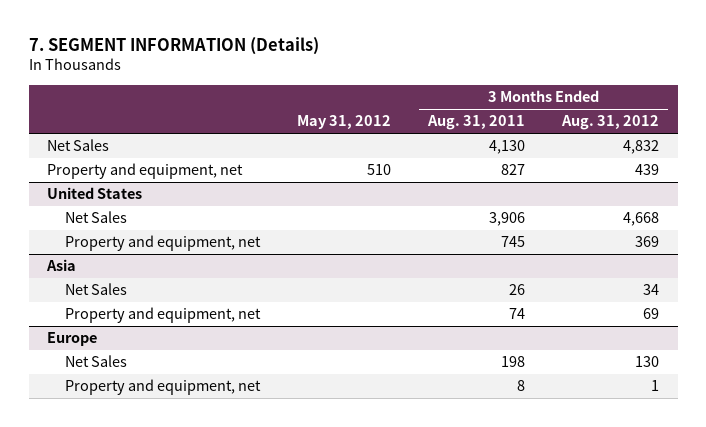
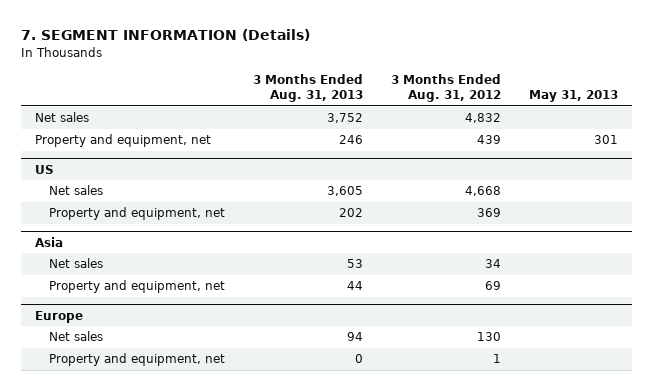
- | May 31, 2012 | 3 Months Ended Aug. 31, 2011 | 3 Months Ended Aug. 31, 2012
+ | 3 Months Ended Aug. 31, 2013 | 3 Months Ended Aug. 31, 2012 | May 31, 2013
- Net Sales | | 4,130 | 4,832
+ Net sales | 3,752 | 4,832 |
- United States
- Net Sales | | 3,906 | 4,668
+ US
+ Net sales | 3,605 | 4,668 |
@ Asia
- Net Sales | | 26 | 34
+ Net sales | 53 | 34 |
@ Europe
- Net Sales | | 198 | 130
+ Net sales | 94 | 130 |

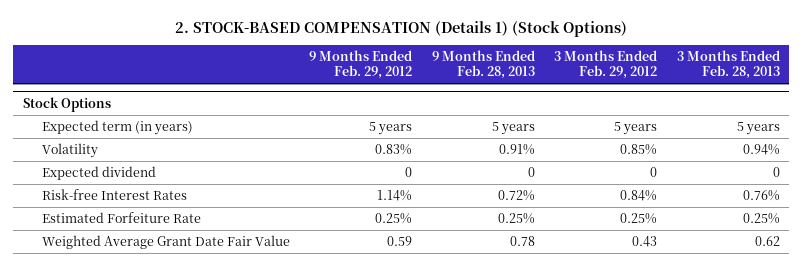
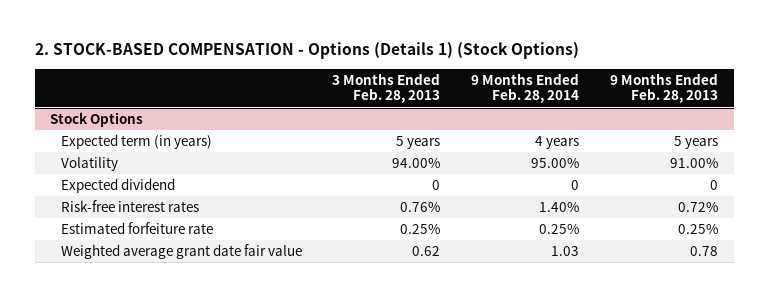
- 2. STOCK-BASED COMPENSATION (Details 1) (Stock Options)
+ 2. STOCK-BASED COMPENSATION - Options (Details 1) (Stock Options)
- | 9 Months Ended Feb. 29, 2012 | 9 Months Ended Feb. 28, 2013 | 3 Months Ended Feb. 29, 2012 | 3 Months Ended Feb. 28, 2013
+ | 3 Months Ended Feb. 28, 2013 | 9 Months Ended Feb. 28, 2014 | 9 Months Ended Feb. 28, 2013
@ Stock Options
- Volatility | 0.83% | 0.91% | 0.85% | 0.94%
+ Volatility | 94.00% | 95.00% | 91.00%
- Risk-free Interest Rates | 1.14% | 0.72% | 0.84% | 0.76%
- Estimated Forfeiture Rate | 0.25% | 0.25% | 0.25% | 0.25%
- Weighted Average Grant Date Fair Value | 0.59 | 0.78 | 0.43 | 0.62
+ Risk-free interest rates | 0.76% | 1.40% | 0.72%
+ Estimated forfeiture rate | 0.25% | 0.25% | 0.25%
+ Weighted average grant date fair value | 0.62 | 1.03 | 0.78

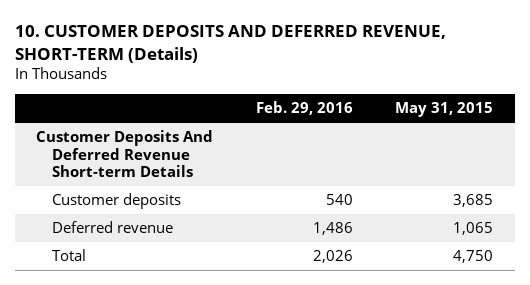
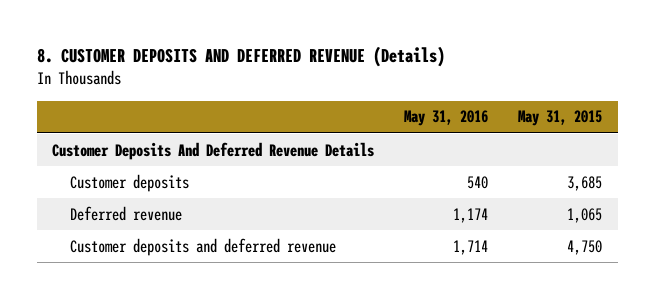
- 10. CUSTOMER DEPOSITS AND DEFERRED REVENUE, SHORT-TERM (Details)
+ 8. CUSTOMER DEPOSITS AND DEFERRED REVENUE (Details)
- | Feb. 29, 2016 | May 31, 2015
+ | May 31, 2016 | May 31, 2015
- Customer Deposits And Deferred Revenue Short-term Details
+ Customer Deposits And Deferred Revenue Details
- Total | 2,026 | 4,750
+ Customer deposits and deferred revenue | 1,714 | 4,750

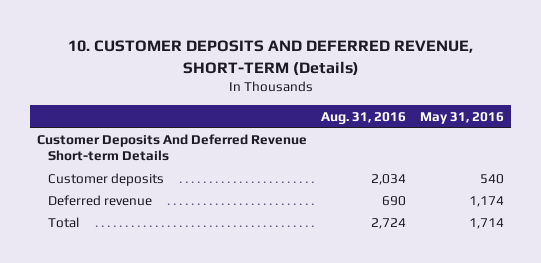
- 8. CUSTOMER DEPOSITS AND DEFERRED REVENUE (Details)
+ 10. CUSTOMER DEPOSITS AND DEFERRED REVENUE, SHORT-TERM (Details)
- | May 31, 2016 | May 31, 2015
+ | Aug. 31, 2016 | May 31, 2016
- Customer Deposits And Deferred Revenue Details
+ Customer Deposits And Deferred Revenue Short-term Details
- Customer deposits and deferred revenue | 1,714 | 4,750
+ Total | 2,724 | 1,714

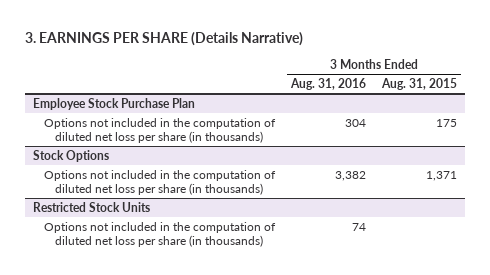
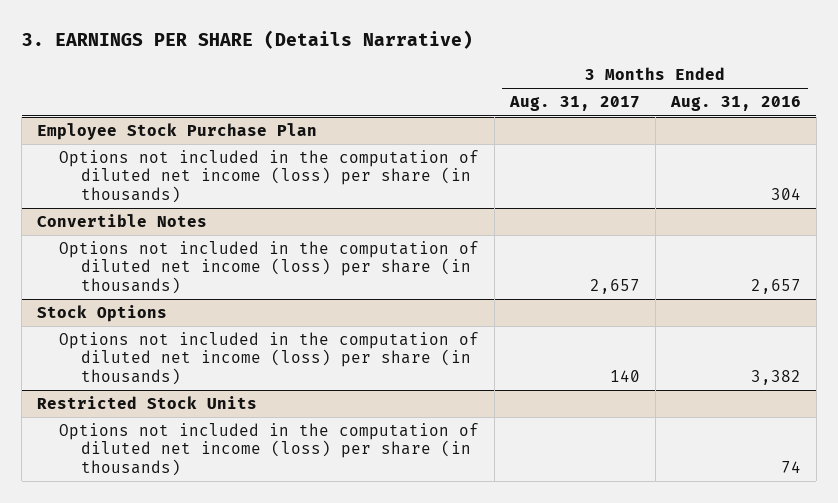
- | 3 Months Ended Aug. 31, 2016 | 3 Months Ended Aug. 31, 2015
+ | 3 Months Ended Aug. 31, 2017 | 3 Months Ended Aug. 31, 2016
@ Employee Stock Purchase Plan
- Options not included in the computation of diluted net loss per share (in thousands) | 304 | 175
+ Options not included in the computation of diluted net income (loss) per share (in thousands) | | 304
+ Convertible Notes
+ Options not included in the computation of diluted net income (loss) per share (in thousands) | 2,657 | 2,657
@ Stock Options
- Options not included in the computation of diluted net loss per share (in thousands) | 3,382 | 1,371
+ Options not included in the computation of diluted net income (loss) per share (in thousands) | 140 | 3,382
@ Restricted Stock Units
- Options not included in the computation of diluted net loss per share (in thousands) | 74 |
+ Options not included in the computation of diluted net income (loss) per share (in thousands) | | 74

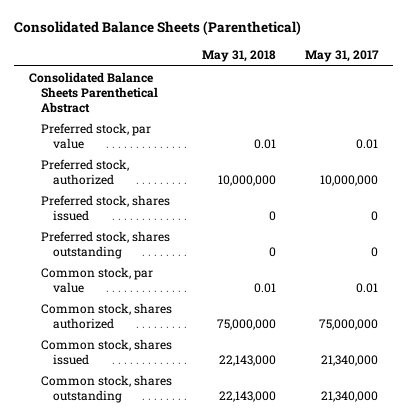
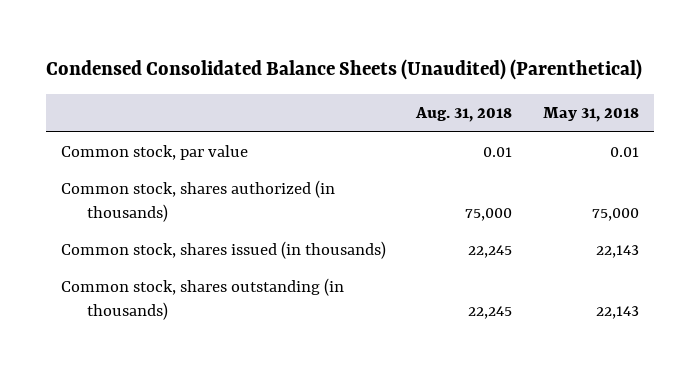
- Consolidated Balance Sheets (Parenthetical)
+ Condensed Consolidated Balance Sheets (Unaudited) (Parenthetical)
- | May 31, 2018 | May 31, 2017
+ | Aug. 31, 2018 | May 31, 2018
- Consolidated Balance Sheets Parenthetical Abstract
- Preferred stock, par value | 0.01 | 0.01
- Preferred stock, authorized | 10,000,000 | 10,000,000
- Preferred stock, shares issued | 0 | 0
- Preferred stock, shares outstanding | 0 | 0
- Common stock, shares authorized | 75,000,000 | 75,000,000
- Common stock, shares issued | 22,143,000 | 21,340,000
- Common stock, shares outstanding | 22,143,000 | 21,340,000
+ Common stock, shares authorized (in thousands) | 75,000 | 75,000
+ Common stock, shares issued (in thousands) | 22,245 | 22,143
+ Common stock, shares outstanding (in thousands) | 22,245 | 22,143

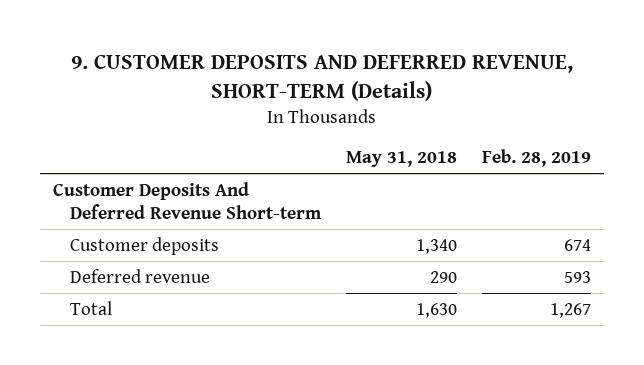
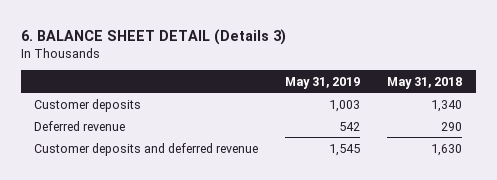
- 9. CUSTOMER DEPOSITS AND DEFERRED REVENUE, SHORT-TERM (Details)
+ 6. BALANCE SHEET DETAIL (Details 3)
- | May 31, 2018 | Feb. 28, 2019
+ | May 31, 2019 | May 31, 2018
- Customer Deposits And Deferred Revenue Short-term
- Total | 1,630 | 1,267
+ Customer deposits and deferred revenue | 1,545 | 1,630

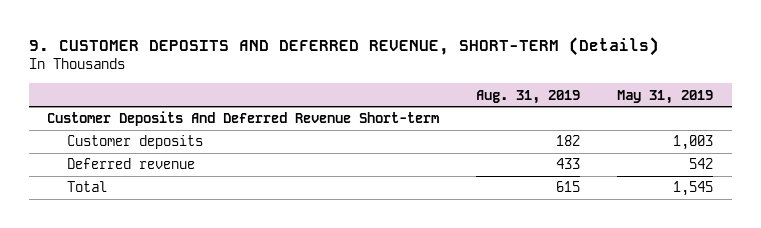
- 6. BALANCE SHEET DETAIL (Details 3)
+ 9. CUSTOMER DEPOSITS AND DEFERRED REVENUE, SHORT-TERM (Details)
- | May 31, 2019 | May 31, 2018
+ | Aug. 31, 2019 | May 31, 2019
+ Customer Deposits And Deferred Revenue Short-term
- Customer deposits and deferred revenue | 1,545 | 1,630
+ Total | 615 | 1,545

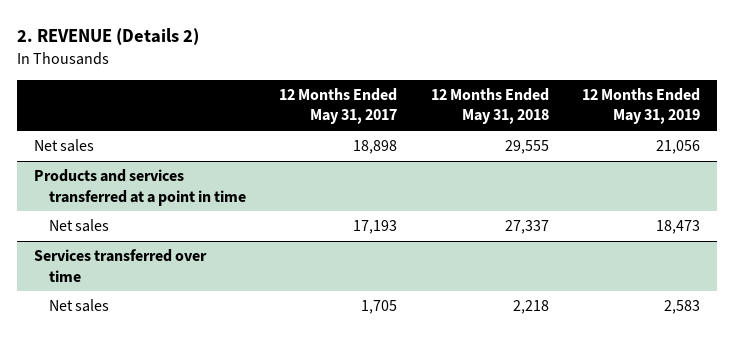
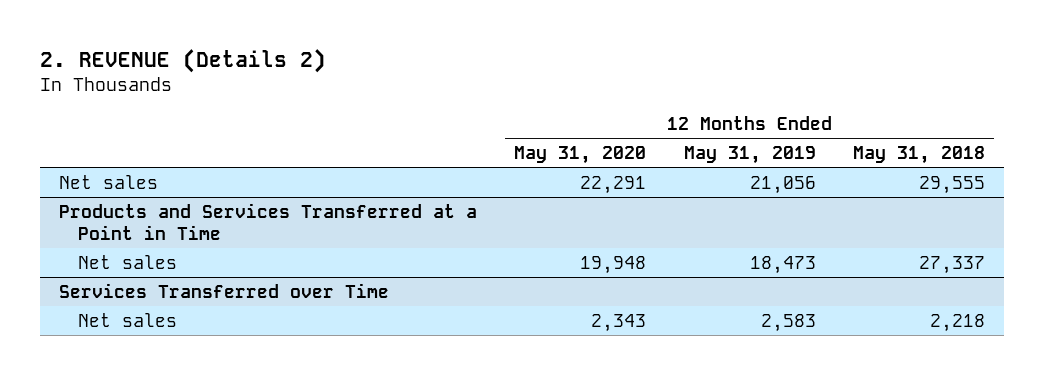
- | 12 Months Ended May 31, 2017 | 12 Months Ended May 31, 2018 | 12 Months Ended May 31, 2019
+ | 12 Months Ended May 31, 2020 | 12 Months Ended May 31, 2019 | 12 Months Ended May 31, 2018
- Products and services transferred at a point in time
+ Products and Services Transferred at a Point in Time
- Services transferred over time
+ Services Transferred over Time

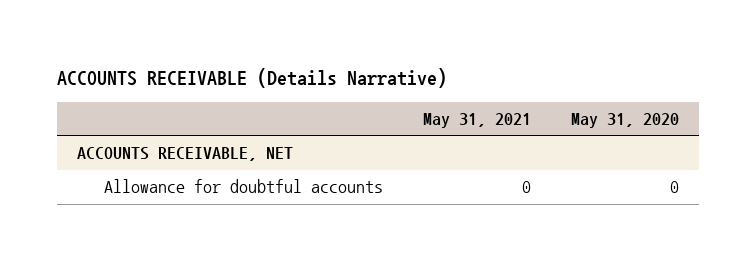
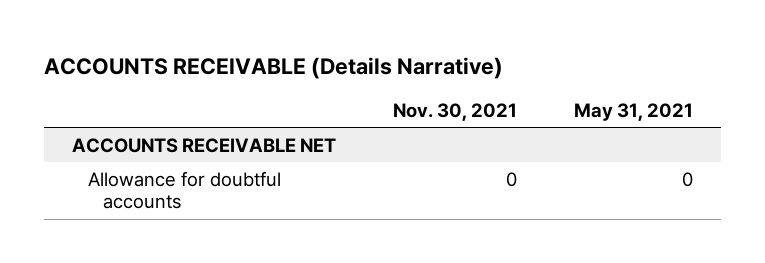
- | May 31, 2021 | May 31, 2020
+ | Nov. 30, 2021 | May 31, 2021
- ACCOUNTS RECEIVABLE, NET
+ ACCOUNTS RECEIVABLE NET

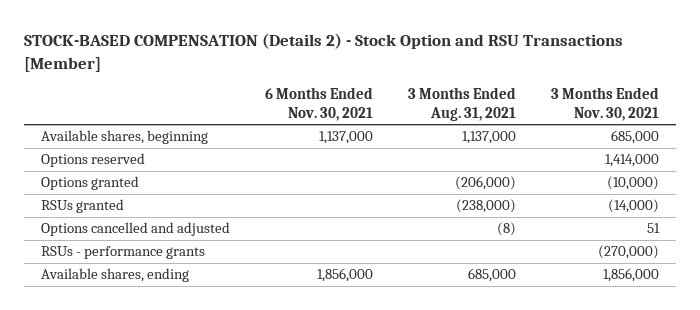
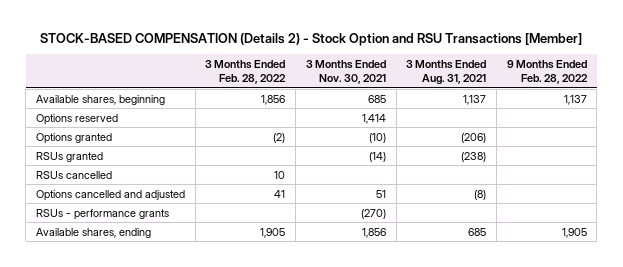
- | 6 Months Ended Nov. 30, 2021 | 3 Months Ended Aug. 31, 2021 | 3 Months Ended Nov. 30, 2021
+ | 3 Months Ended Feb. 28, 2022 | 3 Months Ended Nov. 30, 2021 | 3 Months Ended Aug. 31, 2021 | 9 Months Ended Feb. 28, 2022
- Available shares, beginning | 1,137,000 | 1,137,000 | 685,000
- Options reserved | | | 1,414,000
- Options granted | | (206,000) | (10,000)
- RSUs granted | | (238,000) | (14,000)
+ Available shares, beginning | 1,856 | 685 | 1,137 | 1,137
+ Options reserved | | 1,414 | |
+ Options granted | (2) | (10) | (206) |
+ RSUs granted | | (14) | (238) |
+ RSUs cancelled | 10 | | |
- RSUs - performance grants | | | (270,000)
- Available shares, ending | 1,856,000 | 685,000 | 1,856,000
+ RSUs - performance grants | | (270) | |
+ Available shares, ending | 1,905 | 1,856 | 685 | 1,905

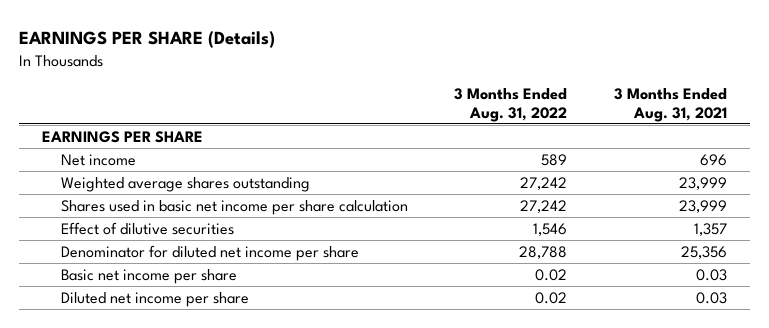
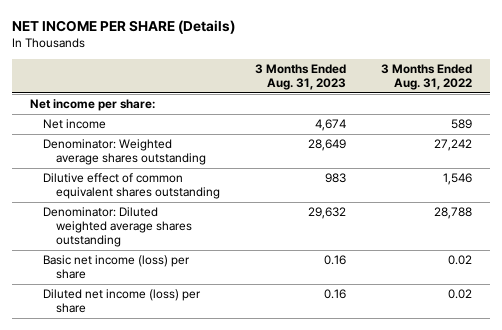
- EARNINGS PER SHARE (Details)
+ NET INCOME PER SHARE (Details)
- | 3 Months Ended Aug. 31, 2022 | 3 Months Ended Aug. 31, 2021
+ | 3 Months Ended Aug. 31, 2023 | 3 Months Ended Aug. 31, 2022
- EARNINGS PER SHARE
+ Net income per share:
- Weighted average shares outstanding | 27,242 | 23,999
- Shares used in basic net income per share calculation | 27,242 | 23,999
- Effect of dilutive securities | 1,546 | 1,357
- Denominator for diluted net income per share | 28,788 | 25,356
- Basic net income per share | 0.02 | 0.03
- Diluted net income per share | 0.02 | 0.03
+ Denominator: Weighted average shares outstanding | 28,649 | 27,242
+ Dilutive effect of common equivalent shares outstanding | 983 | 1,546
+ Denominator: Diluted weighted average shares outstanding | 29,632 | 28,788
+ Basic net income (loss) per share | 0.16 | 0.02
+ Diluted net income (loss) per share | 0.16 | 0.02

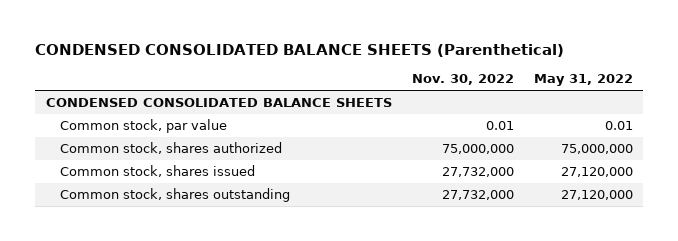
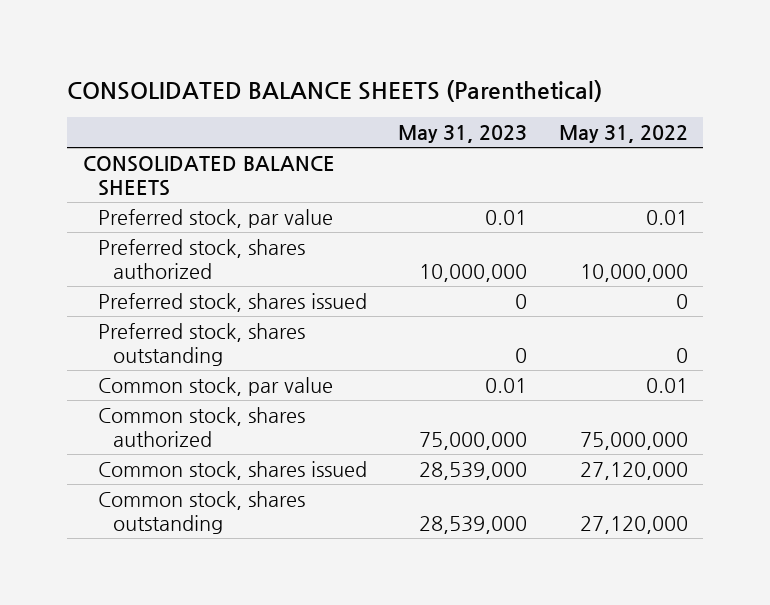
- CONDENSED CONSOLIDATED BALANCE SHEETS (Parenthetical)
+ CONSOLIDATED BALANCE SHEETS (Parenthetical)
- | Nov. 30, 2022 | May 31, 2022
+ | May 31, 2023 | May 31, 2022
- CONDENSED CONSOLIDATED BALANCE SHEETS
+ CONSOLIDATED BALANCE SHEETS
+ Preferred stock, par value | 0.01 | 0.01
+ Preferred stock, shares authorized | 10,000,000 | 10,000,000
+ Preferred stock, shares issued | 0 | 0
+ Preferred stock, shares outstanding | 0 | 0

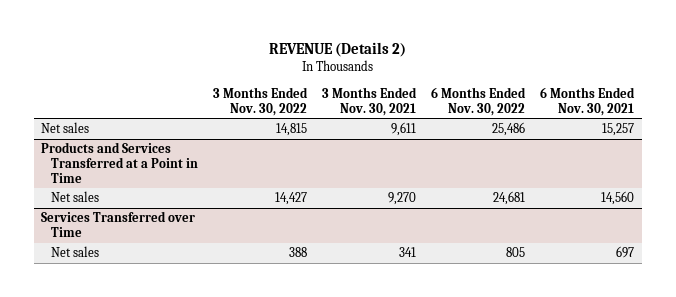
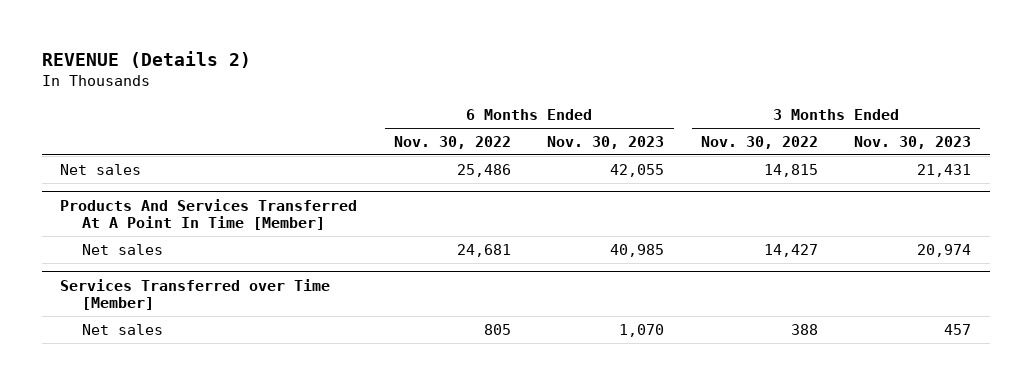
- | 3 Months Ended Nov. 30, 2022 | 3 Months Ended Nov. 30, 2021 | 6 Months Ended Nov. 30, 2022 | 6 Months Ended Nov. 30, 2021
+ | 6 Months Ended Nov. 30, 2022 | 6 Months Ended Nov. 30, 2023 | 3 Months Ended Nov. 30, 2022 | 3 Months Ended Nov. 30, 2023
- Products and Services Transferred at a Point in Time
+ Products And Services Transferred At A Point In Time [Member]
- Services Transferred over Time
+ Services Transferred over Time [Member]

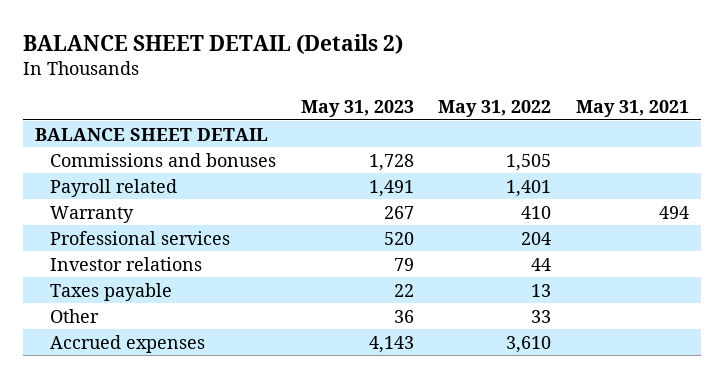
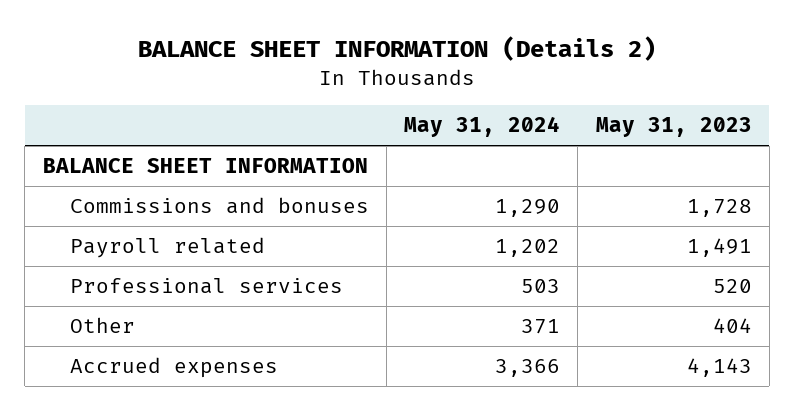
- BALANCE SHEET DETAIL (Details 2)
+ BALANCE SHEET INFORMATION (Details 2)
- | May 31, 2023 | May 31, 2022 | May 31, 2021
+ | May 31, 2024 | May 31, 2023
- BALANCE SHEET DETAIL
+ BALANCE SHEET INFORMATION
- Warranty | 267 | 410 | 494
- Investor relations | 79 | 44 |
- Taxes payable | 22 | 13 |
- Other | 36 | 33 |
+ Other | 371 | 404

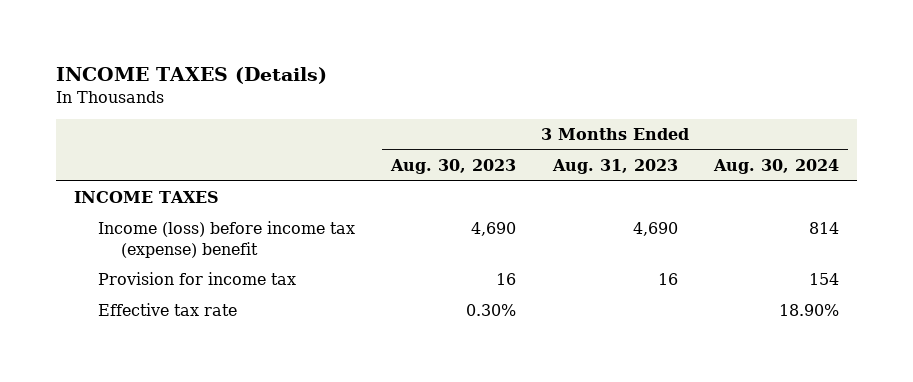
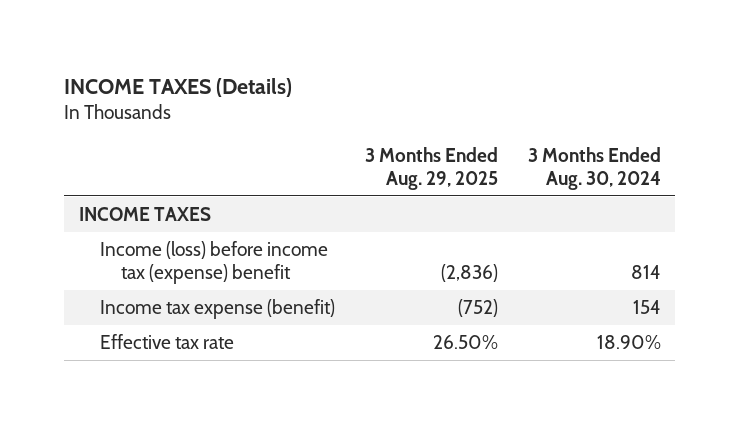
- | 3 Months Ended Aug. 30, 2023 | 3 Months Ended Aug. 31, 2023 | 3 Months Ended Aug. 30, 2024
+ | 3 Months Ended Aug. 29, 2025 | 3 Months Ended Aug. 30, 2024
- Provision for income tax | 16 | 16 | 154
+ Income tax expense (benefit) | (752) | 154

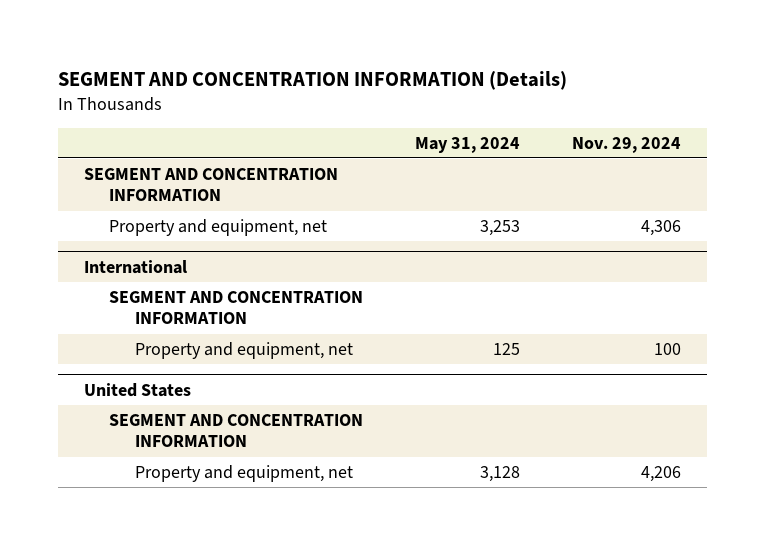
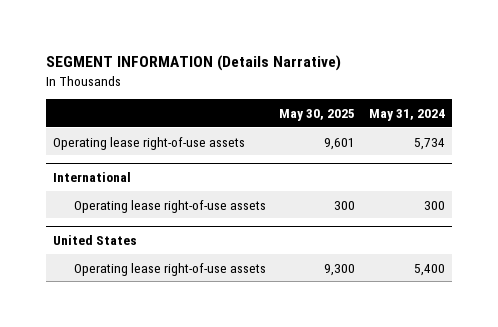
- SEGMENT AND CONCENTRATION INFORMATION (Details)
+ SEGMENT INFORMATION (Details Narrative)
- | May 31, 2024 | Nov. 29, 2024
+ | May 30, 2025 | May 31, 2024
- SEGMENT AND CONCENTRATION INFORMATION
- Property and equipment, net | 3,253 | 4,306
+ Operating lease right-of-use assets | 9,601 | 5,734
@ International
- SEGMENT AND CONCENTRATION INFORMATION
- Property and equipment, net | 125 | 100
+ Operating lease right-of-use assets | 300 | 300
@ United States
- SEGMENT AND CONCENTRATION INFORMATION
- Property and equipment, net | 3,128 | 4,206
+ Operating lease right-of-use assets | 9,300 | 5,400

